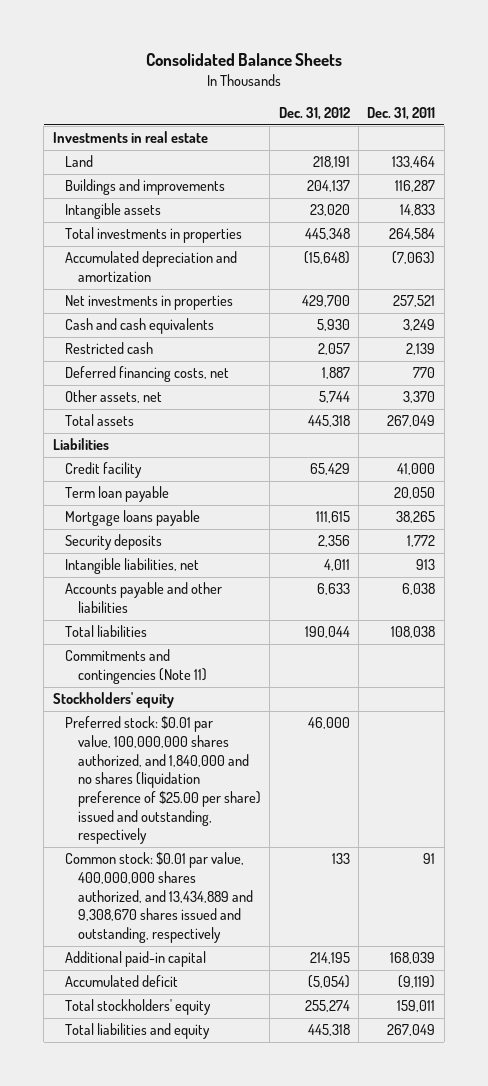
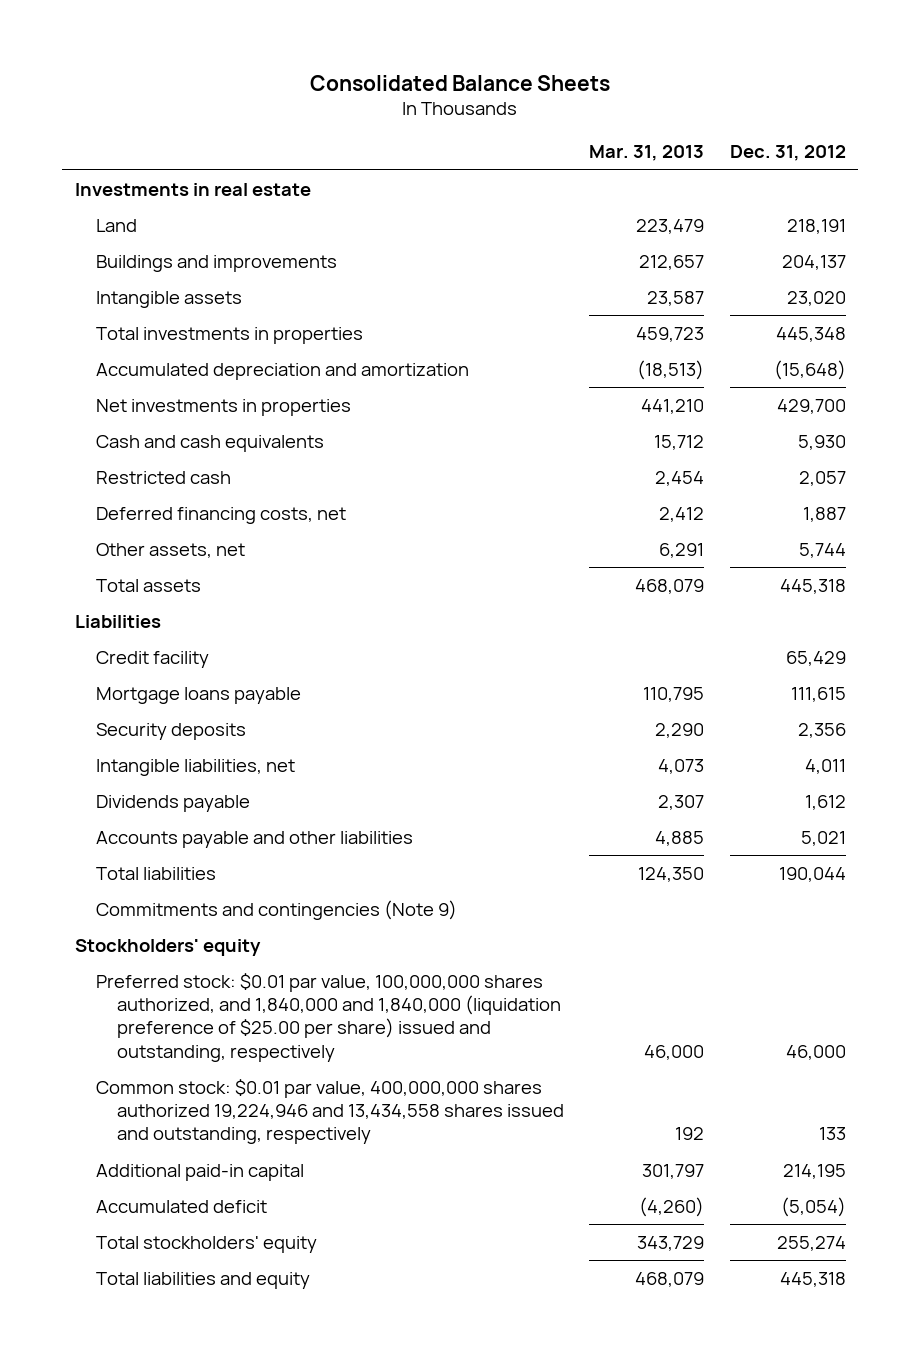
- | Dec. 31, 2012 | Dec. 31, 2011
+ | Mar. 31, 2013 | Dec. 31, 2012
- Term loan payable | | 20,050
- Accounts payable and other liabilities | 6,633 | 6,038
+ Dividends payable | 2,307 | 1,612
+ Accounts payable and other liabilities | 4,885 | 5,021
- Commitments and contingencies (Note 11)
+ Commitments and contingencies (Note 9)
- Preferred stock: $0.01 par value, 100,000,000 shares authorized, and 1,840,000 and no shares (liquidation preference of $25.00 per share) issued and outstanding, respectively | 46,000 |
- Common stock: $0.01 par value, 400,000,000 shares authorized, and 13,434,889 and 9,308,670 shares issued and outstanding, respectively | 133 | 91
+ Preferred stock: $0.01 par value, 100,000,000 shares authorized, and 1,840,000 and 1,840,000 (liquidation preference of $25.00 per share) issued and outstanding, respectively | 46,000 | 46,000
+ Common stock: $0.01 par value, 400,000,000 shares authorized 19,224,946 and 13,434,558 shares issued and outstanding, respectively | 192 | 133

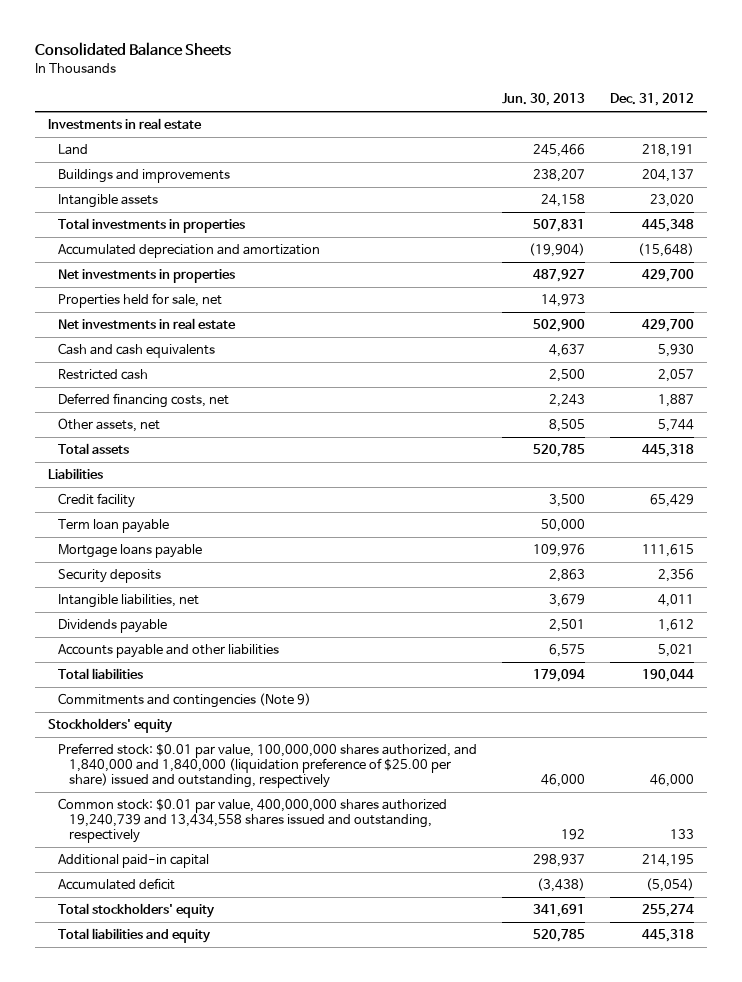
- | Mar. 31, 2013 | Dec. 31, 2012
+ | Jun. 30, 2013 | Dec. 31, 2012
+ Properties held for sale, net | 14,973 |
+ Net investments in real estate | 502,900 | 429,700
+ Term loan payable | 50,000 |
- Common stock: $0.01 par value, 400,000,000 shares authorized 19,224,946 and 13,434,558 shares issued and outstanding, respectively | 192 | 133
+ Common stock: $0.01 par value, 400,000,000 shares authorized 19,240,739 and 13,434,558 shares issued and outstanding, respectively | 192 | 133

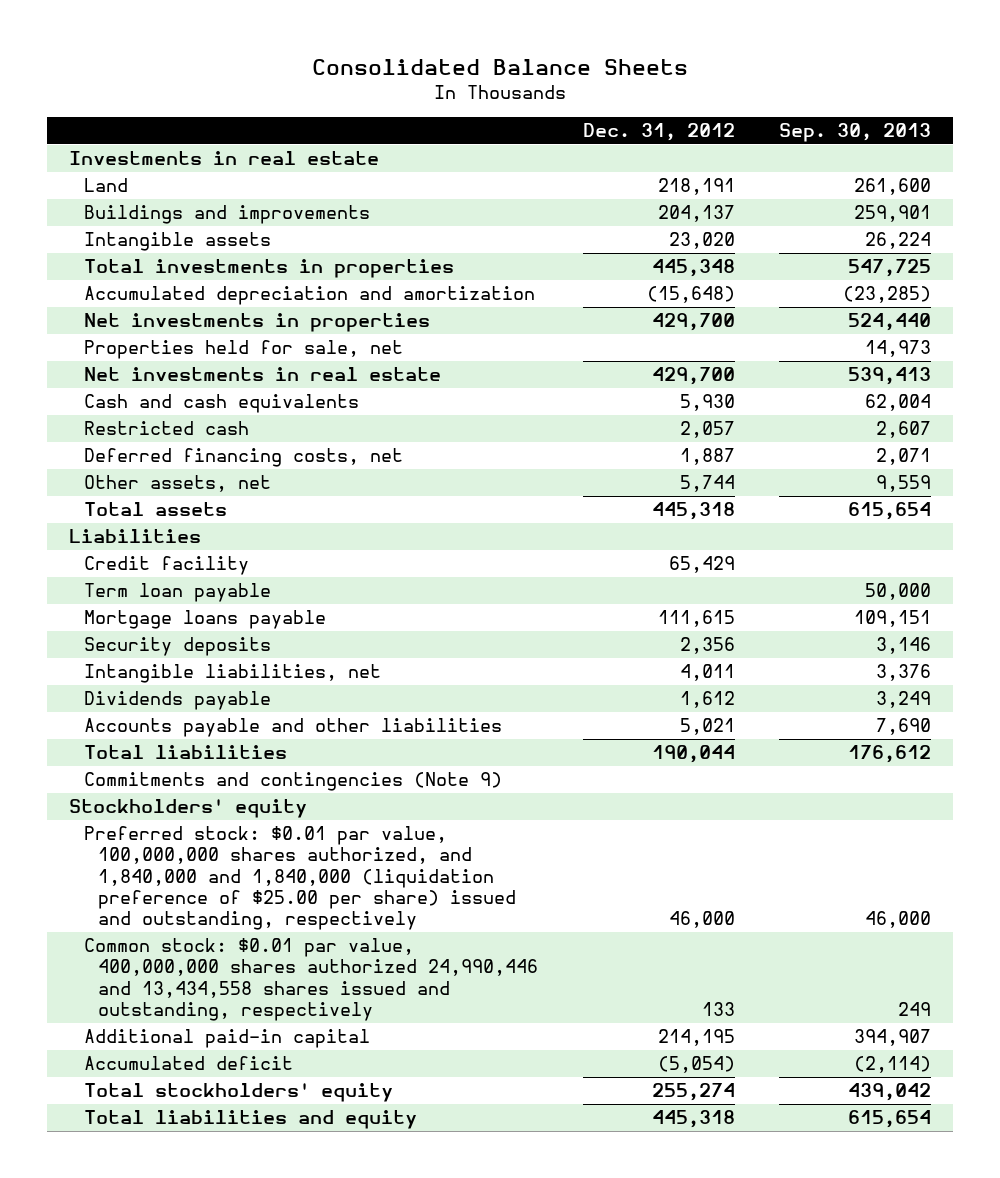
- | Jun. 30, 2013 | Dec. 31, 2012
+ | Dec. 31, 2012 | Sep. 30, 2013
- Common stock: $0.01 par value, 400,000,000 shares authorized 19,240,739 and 13,434,558 shares issued and outstanding, respectively | 192 | 133
+ Common stock: $0.01 par value, 400,000,000 shares authorized 24,990,446 and 13,434,558 shares issued and outstanding, respectively | 133 | 249

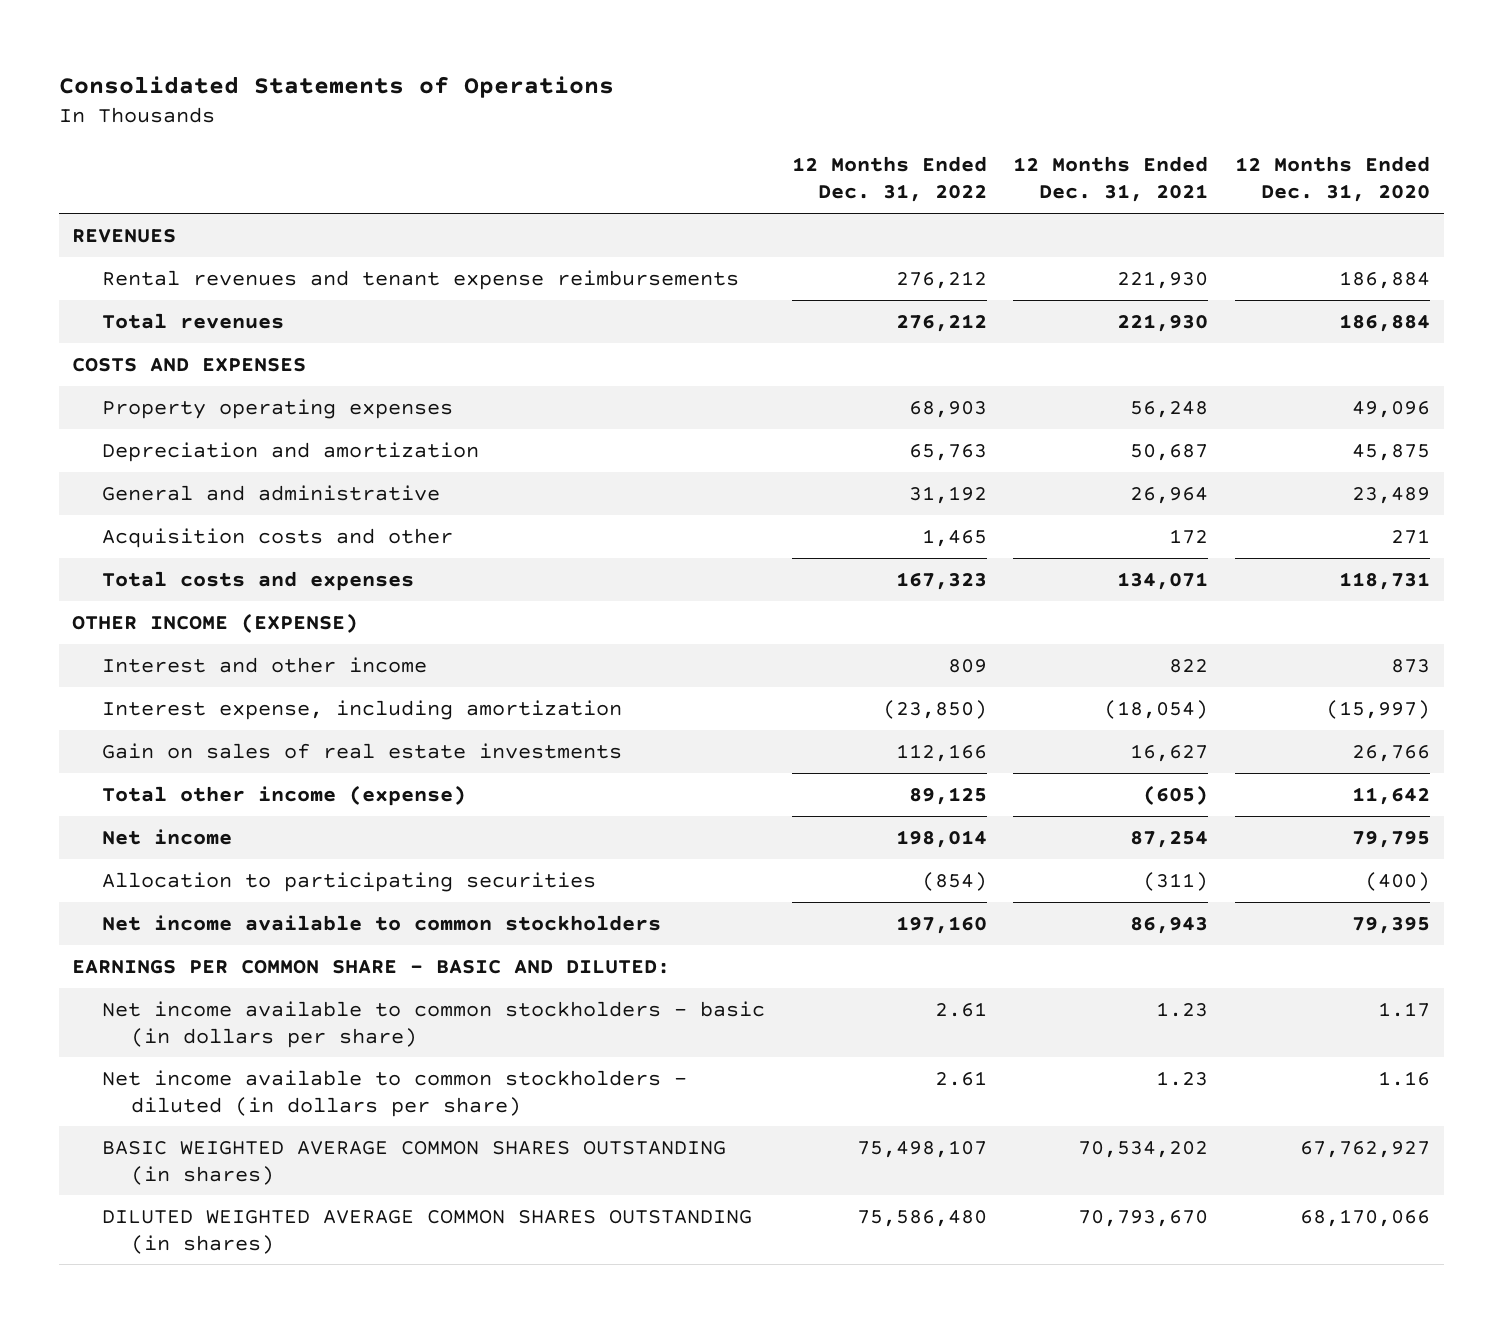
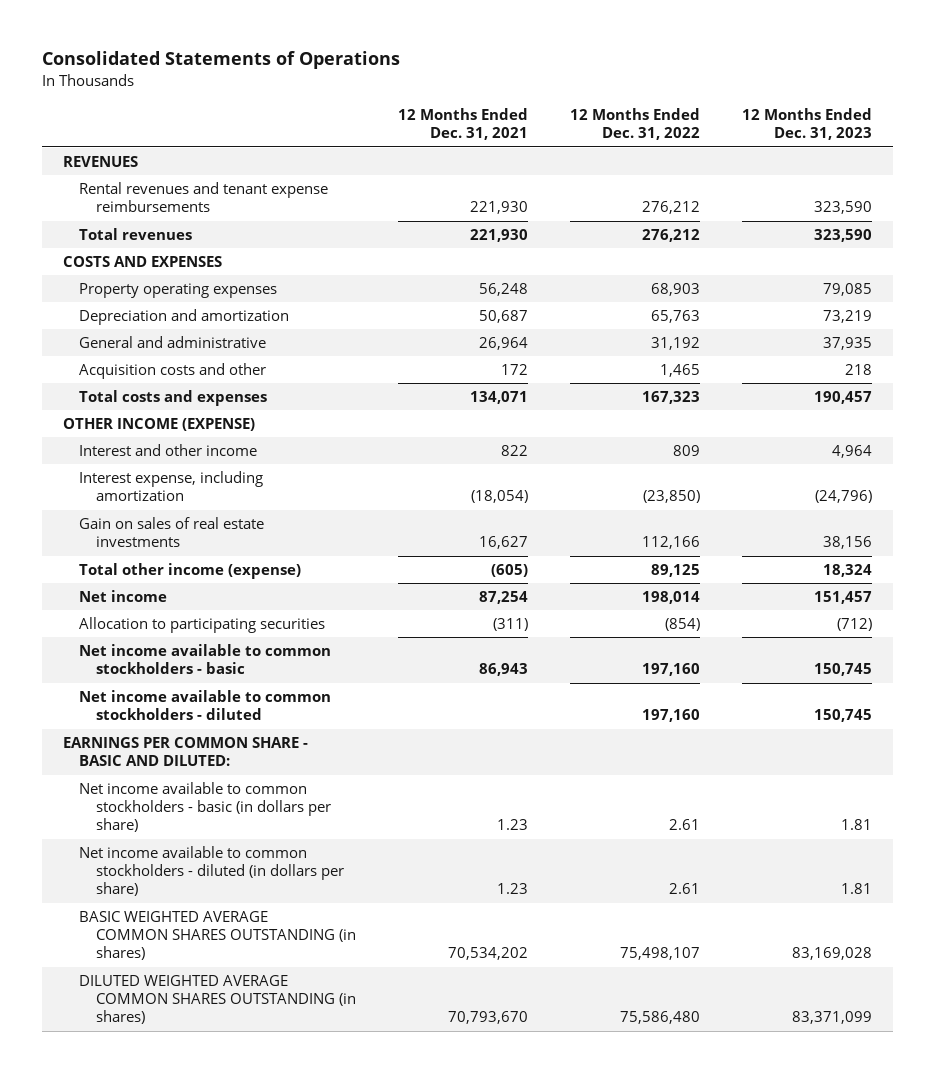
- | 12 Months Ended Dec. 31, 2022 | 12 Months Ended Dec. 31, 2021 | 12 Months Ended Dec. 31, 2020
+ | 12 Months Ended Dec. 31, 2021 | 12 Months Ended Dec. 31, 2022 | 12 Months Ended Dec. 31, 2023
- Net income available to common stockholders | 197,160 | 86,943 | 79,395
+ Net income available to common stockholders - basic | 86,943 | 197,160 | 150,745
+ Net income available to common stockholders - diluted | | 197,160 | 150,745

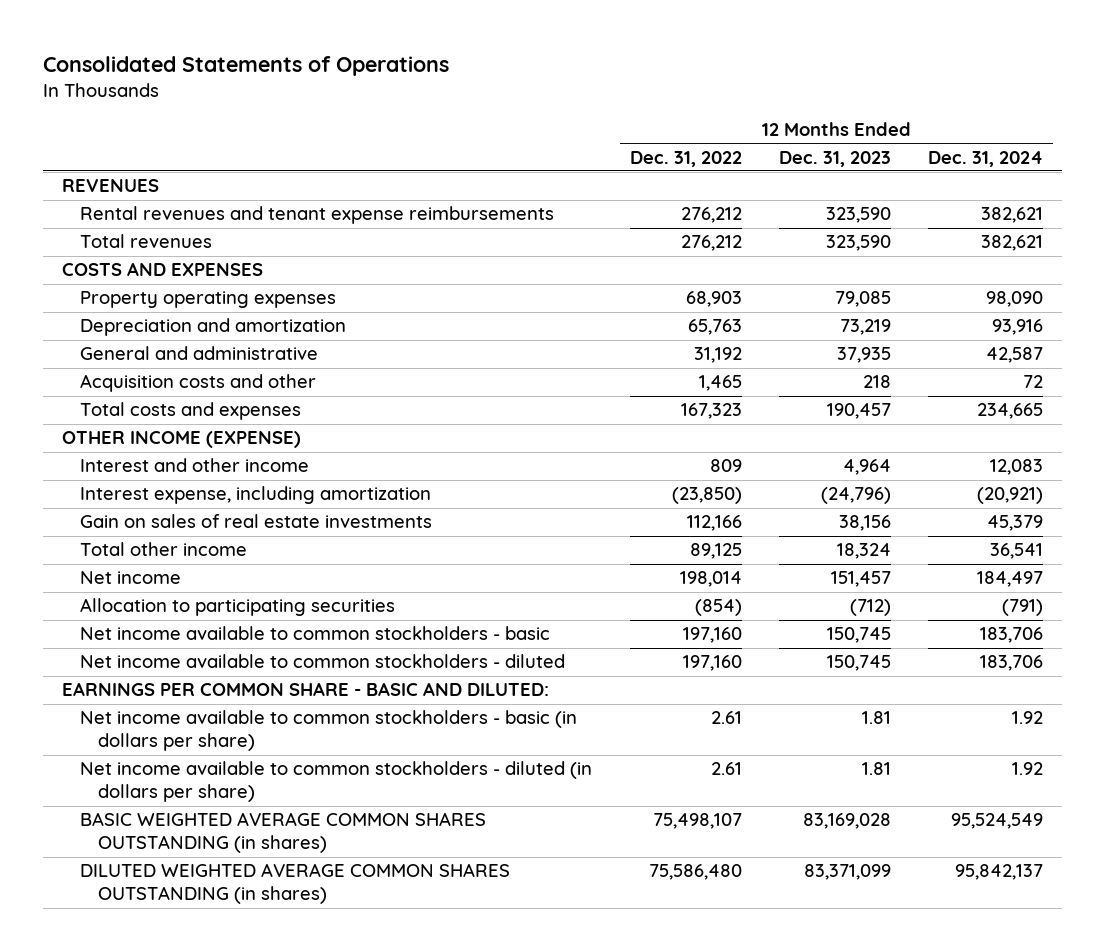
- | 12 Months Ended Dec. 31, 2021 | 12 Months Ended Dec. 31, 2022 | 12 Months Ended Dec. 31, 2023
+ | 12 Months Ended Dec. 31, 2022 | 12 Months Ended Dec. 31, 2023 | 12 Months Ended Dec. 31, 2024
- Total other income (expense) | (605) | 89,125 | 18,324
+ Total other income | 89,125 | 18,324 | 36,541

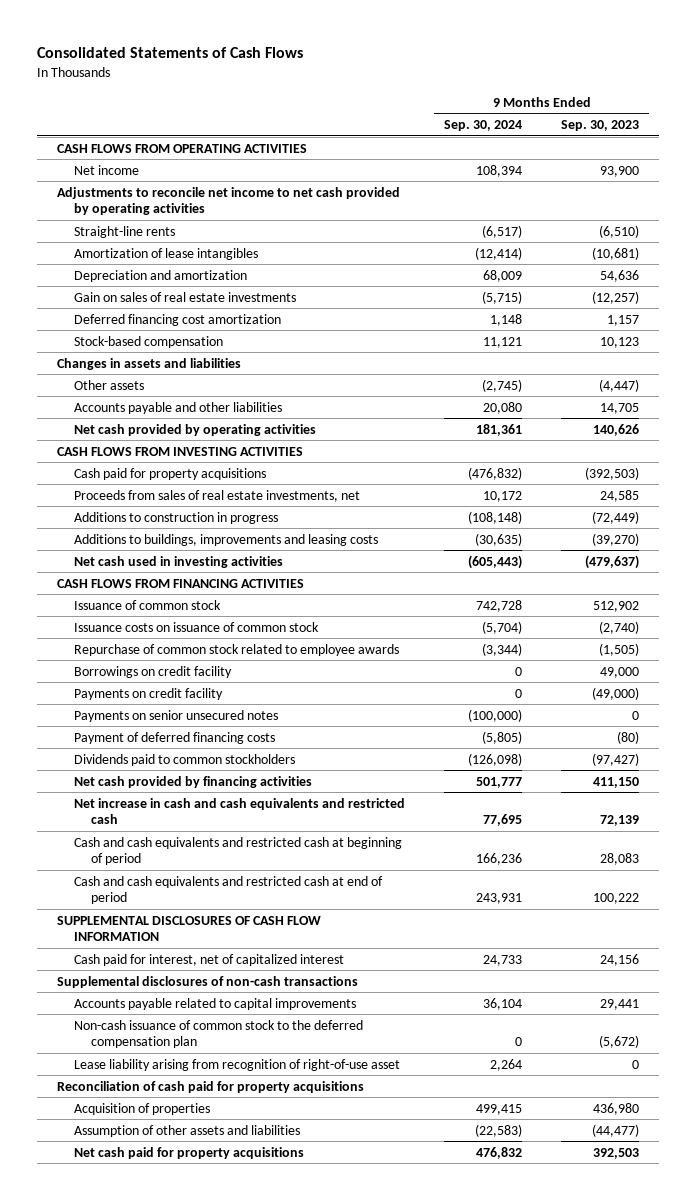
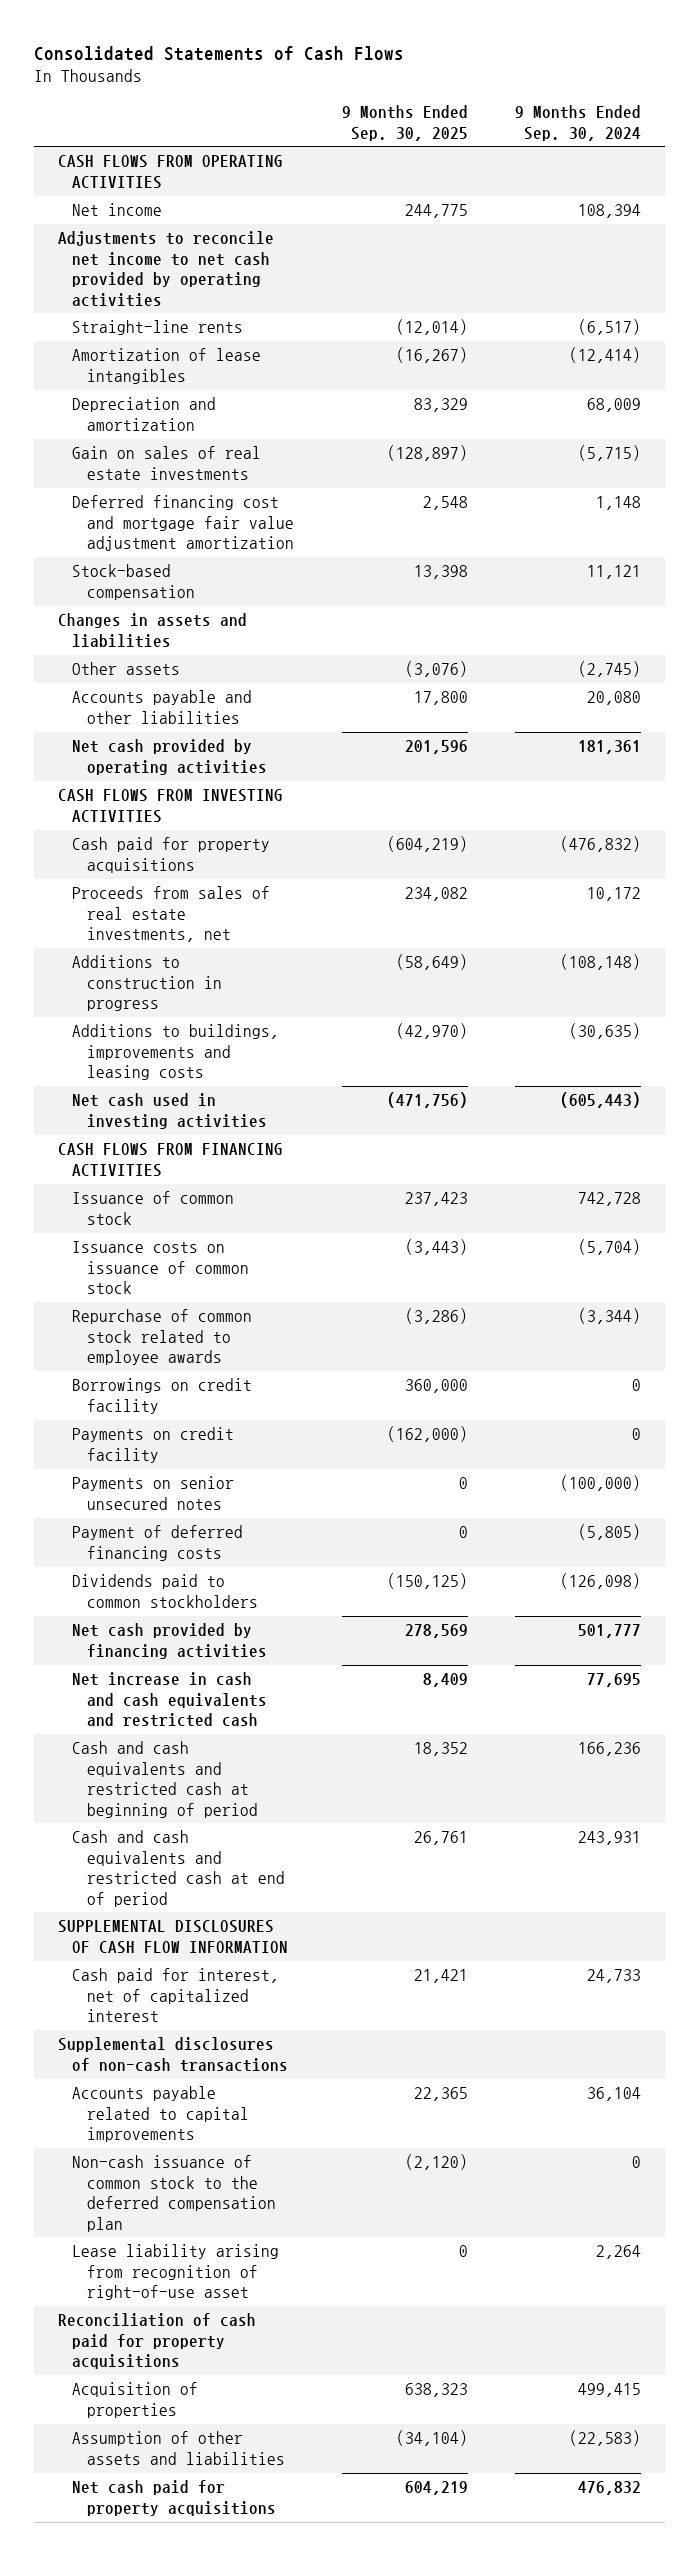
- | 9 Months Ended Sep. 30, 2024 | 9 Months Ended Sep. 30, 2023
+ | 9 Months Ended Sep. 30, 2025 | 9 Months Ended Sep. 30, 2024
- Deferred financing cost amortization | 1,148 | 1,157
+ Deferred financing cost and mortgage fair value adjustment amortization | 2,548 | 1,148

